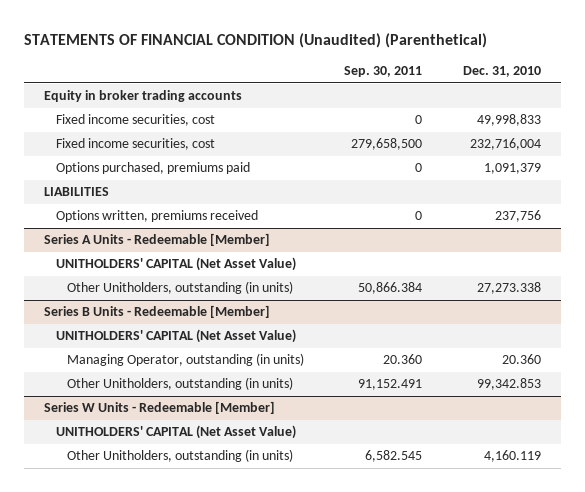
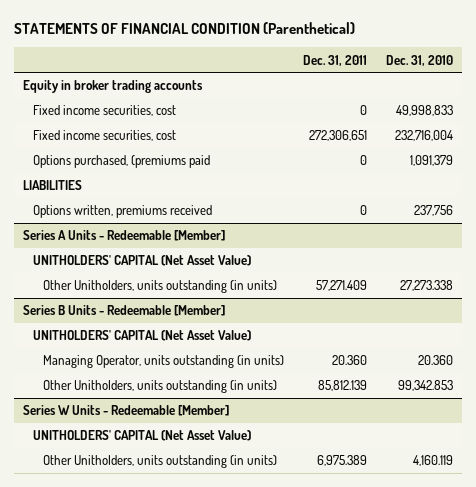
- STATEMENTS OF FINANCIAL CONDITION (Unaudited) (Parenthetical)
+ STATEMENTS OF FINANCIAL CONDITION (Parenthetical)
- | Sep. 30, 2011 | Dec. 31, 2010
+ | Dec. 31, 2011 | Dec. 31, 2010
- Options purchased, premiums paid | 0 | 1,091,379
+ Options purchased, (premiums paid | 0 | 1,091,379
@ Series A Units - Redeemable [Member]
- Other Unitholders, outstanding (in units) | 50,866.384 | 27,273.338
+ Other Unitholders, units outstanding (in units) | 57,271.409 | 27,273.338
@ Series B Units - Redeemable [Member]
- Managing Operator, outstanding (in units) | 20.360 | 20.360
- Other Unitholders, outstanding (in units) | 91,152.491 | 99,342.853
+ Managing Operator, units outstanding (in units) | 20.360 | 20.360
+ Other Unitholders, units outstanding (in units) | 85,812.139 | 99,342.853
@ Series W Units - Redeemable [Member]
- Other Unitholders, outstanding (in units) | 6,582.545 | 4,160.119
+ Other Unitholders, units outstanding (in units) | 6,975.389 | 4,160.119

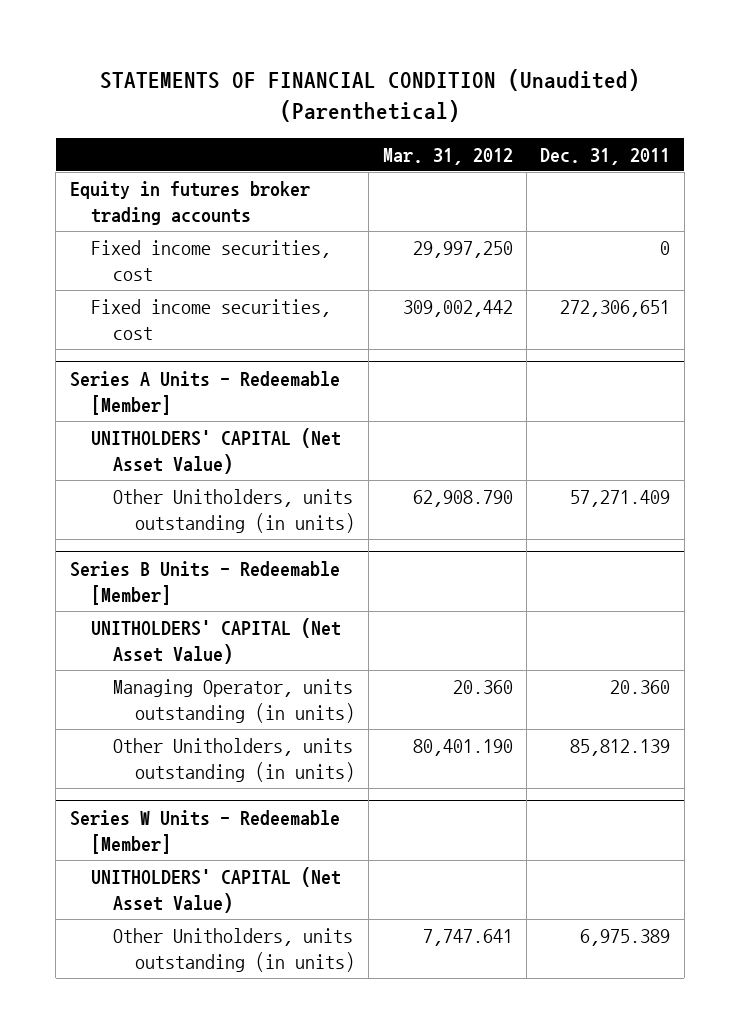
- STATEMENTS OF FINANCIAL CONDITION (Parenthetical)
+ STATEMENTS OF FINANCIAL CONDITION (Unaudited) (Parenthetical)
- | Dec. 31, 2011 | Dec. 31, 2010
+ | Mar. 31, 2012 | Dec. 31, 2011
- Equity in broker trading accounts
+ Equity in futures broker trading accounts
- Options purchased, (premiums paid | 0 | 1,091,379
- LIABILITIES
- Options written, premiums received | 0 | 237,756

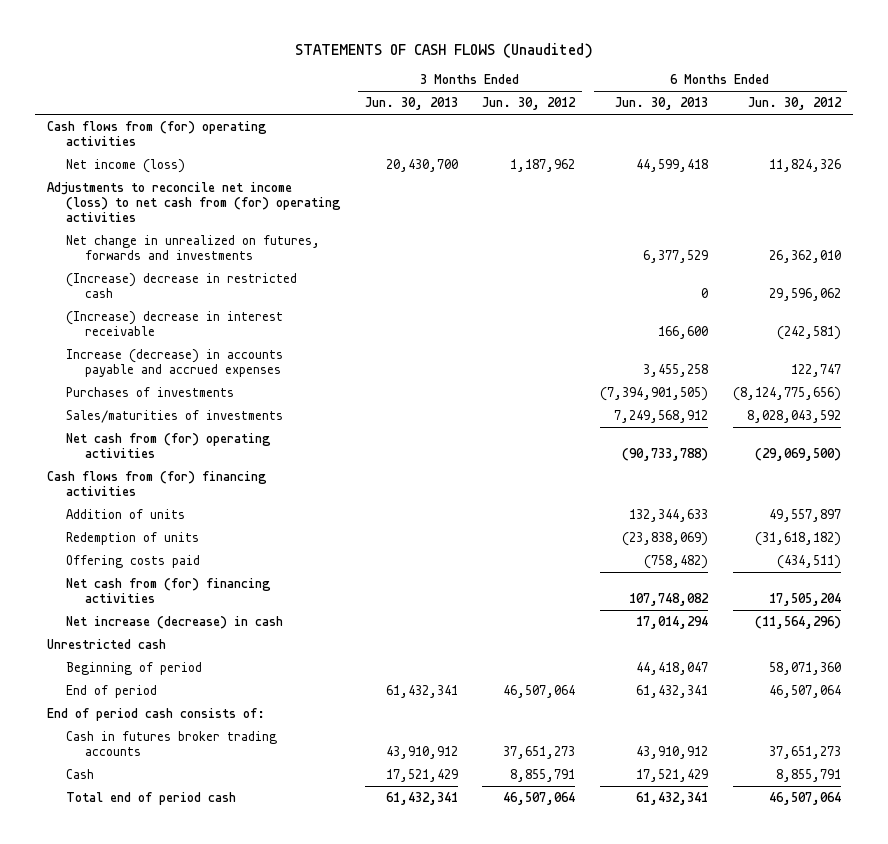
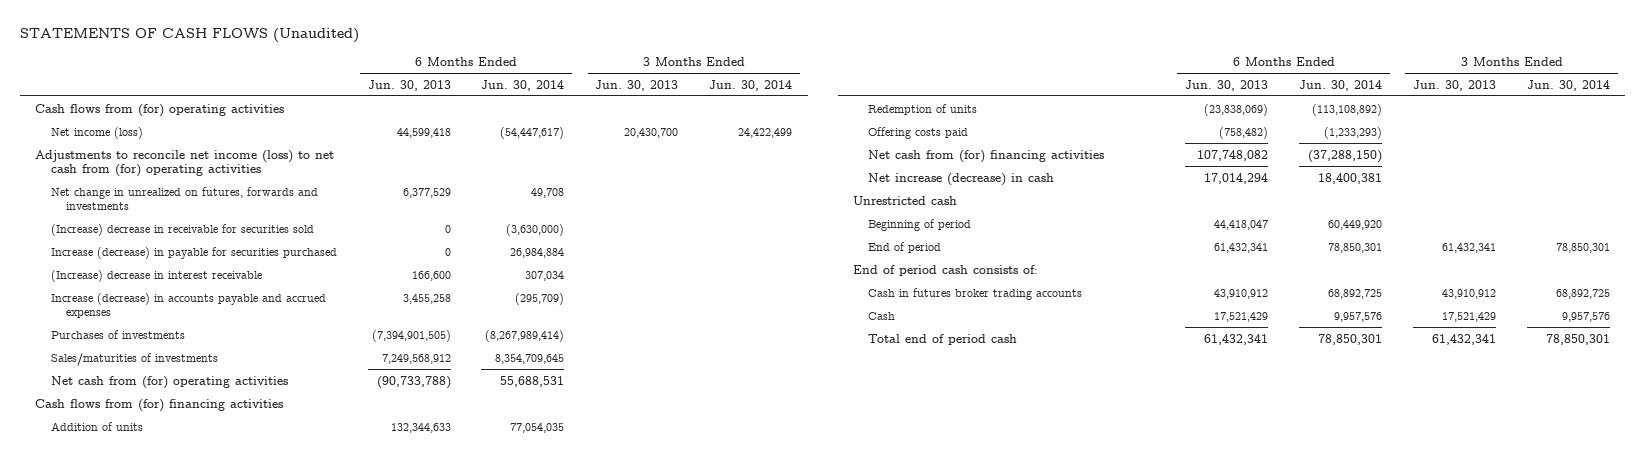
- | 3 Months Ended Jun. 30, 2013 | 3 Months Ended Jun. 30, 2012 | 6 Months Ended Jun. 30, 2013 | 6 Months Ended Jun. 30, 2012
+ | 6 Months Ended Jun. 30, 2013 | 6 Months Ended Jun. 30, 2014 | 3 Months Ended Jun. 30, 2013 | 3 Months Ended Jun. 30, 2014
- (Increase) decrease in restricted cash | | | 0 | 29,596,062
+ (Increase) decrease in receivable for securities sold | 0 | (3,630,000) | |
+ Increase (decrease) in payable for securities purchased | 0 | 26,984,884 | |

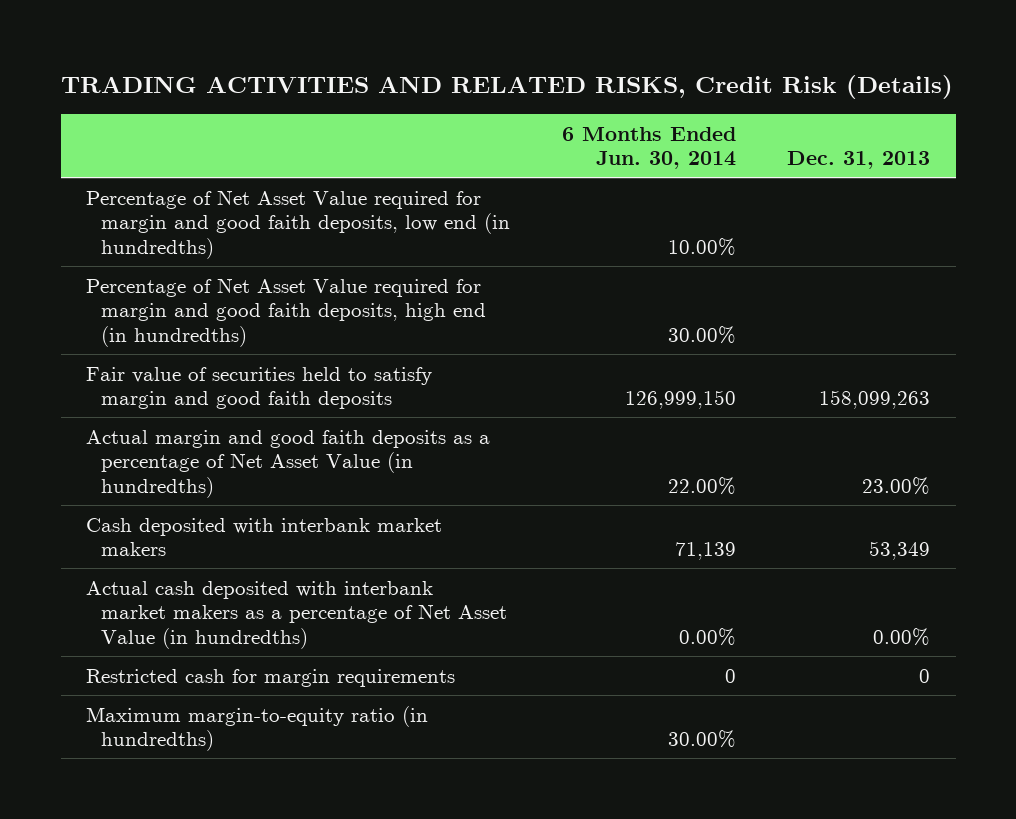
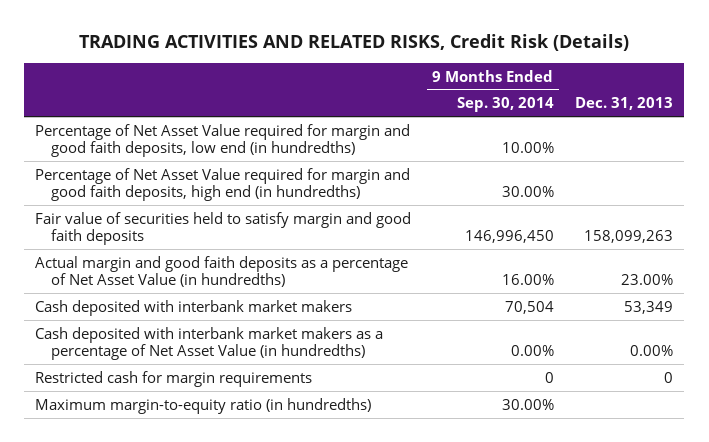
- | 6 Months Ended Jun. 30, 2014 | Dec. 31, 2013
+ | 9 Months Ended Sep. 30, 2014 | Dec. 31, 2013
- Actual cash deposited with interbank market makers as a percentage of Net Asset Value (in hundredths) | 0.00% | 0.00%
+ Cash deposited with interbank market makers as a percentage of Net Asset Value (in hundredths) | 0.00% | 0.00%

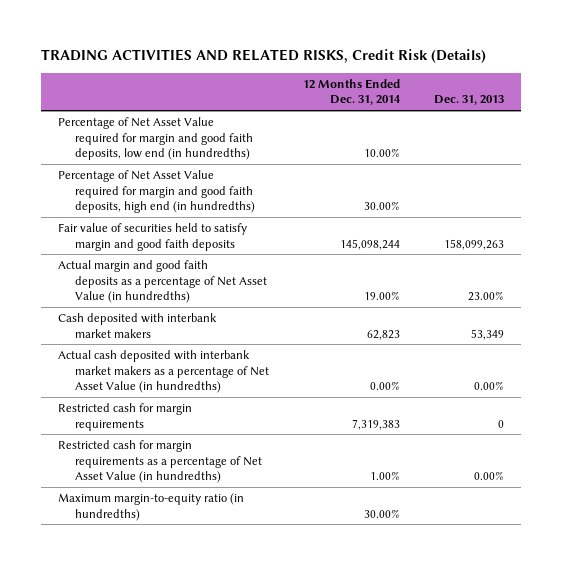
- | 9 Months Ended Sep. 30, 2014 | Dec. 31, 2013
+ | 12 Months Ended Dec. 31, 2014 | Dec. 31, 2013
- Cash deposited with interbank market makers as a percentage of Net Asset Value (in hundredths) | 0.00% | 0.00%
+ Actual cash deposited with interbank market makers as a percentage of Net Asset Value (in hundredths) | 0.00% | 0.00%
+ Restricted cash for margin requirements as a percentage of Net Asset Value (in hundredths) | 1.00% | 0.00%

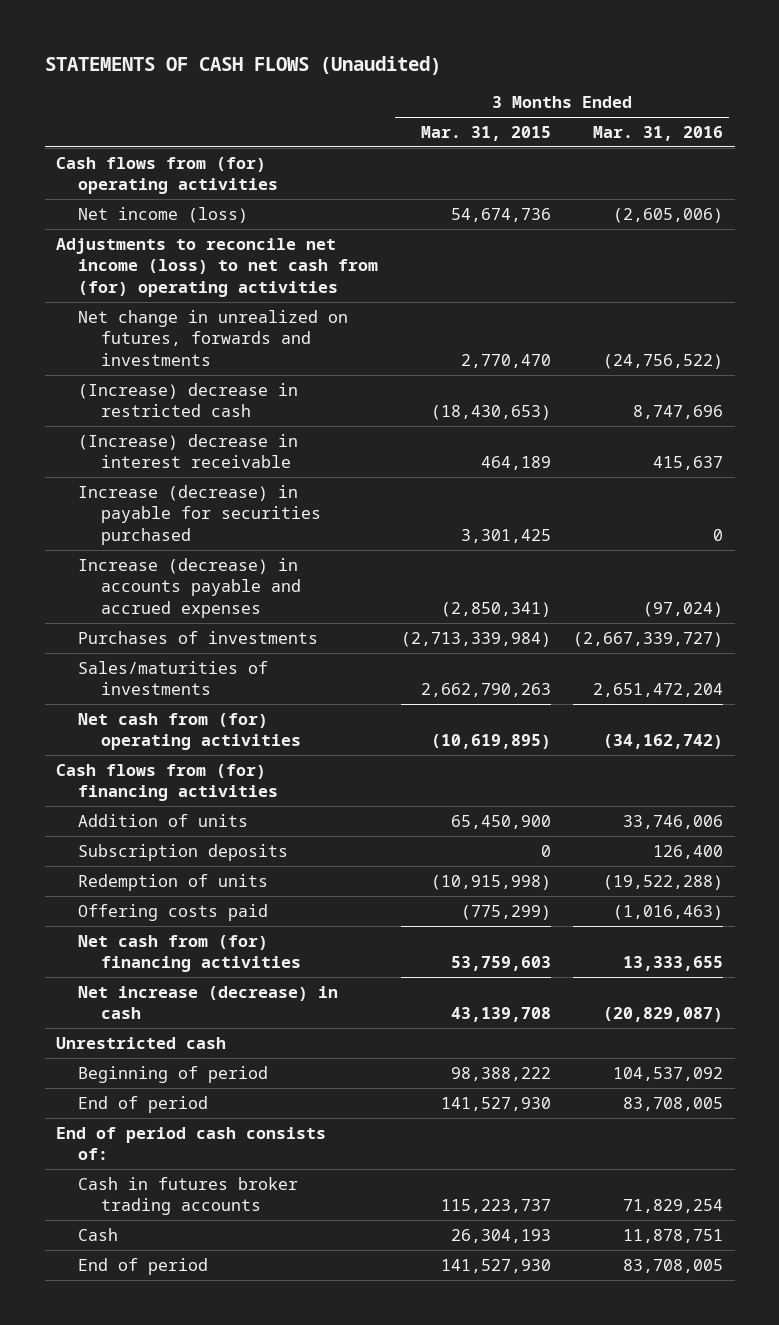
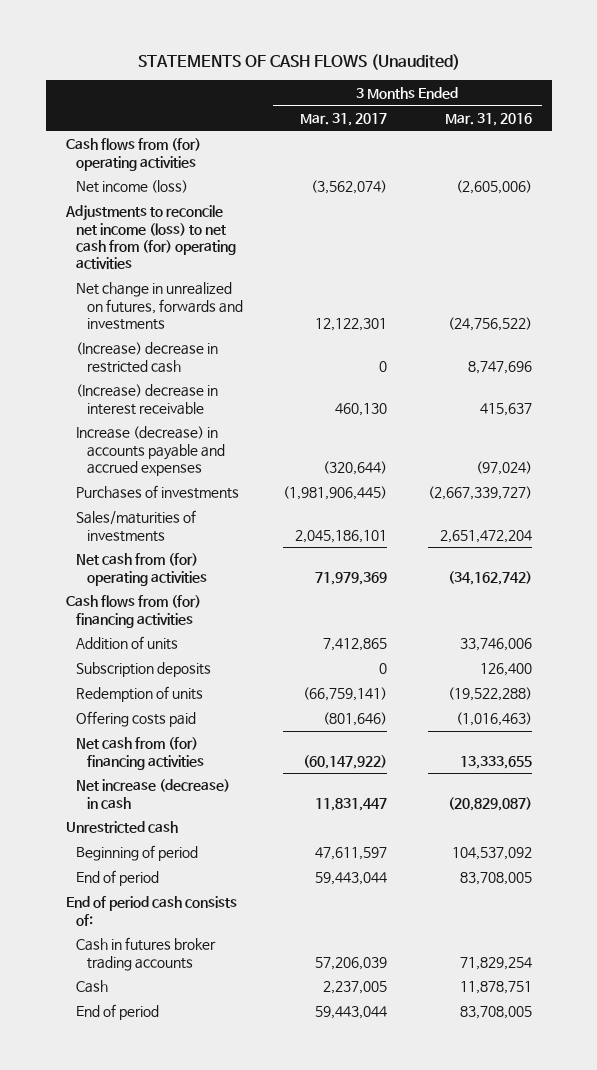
- | 3 Months Ended Mar. 31, 2015 | 3 Months Ended Mar. 31, 2016
+ | 3 Months Ended Mar. 31, 2017 | 3 Months Ended Mar. 31, 2016
- Increase (decrease) in payable for securities purchased | 3,301,425 | 0

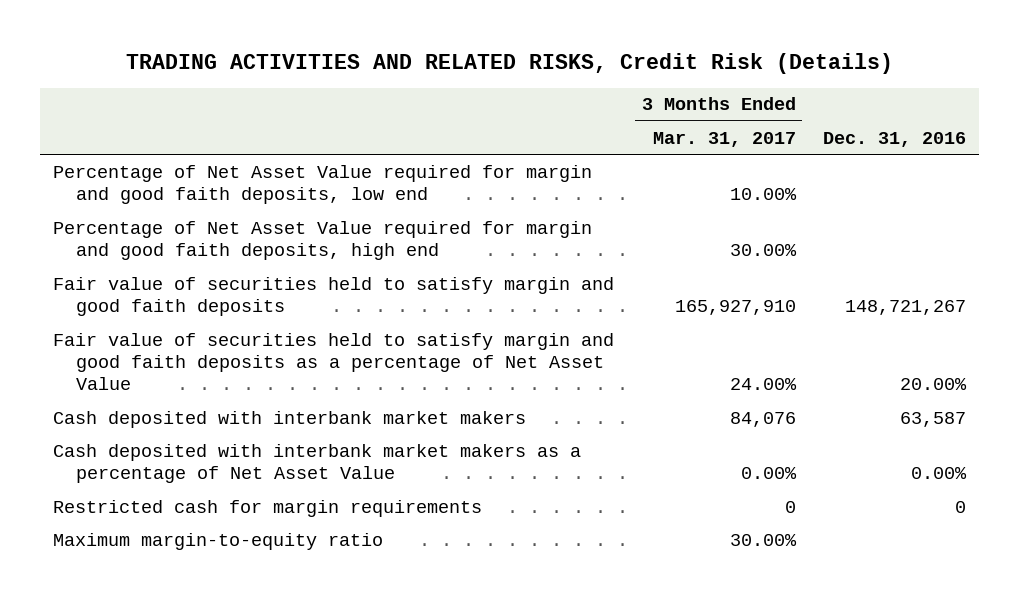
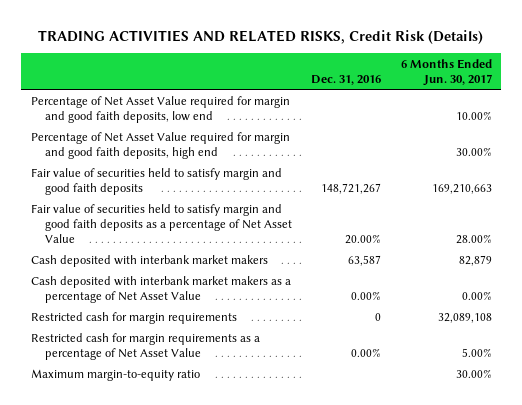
- | 3 Months Ended Mar. 31, 2017 | Dec. 31, 2016
+ | Dec. 31, 2016 | 6 Months Ended Jun. 30, 2017
+ Restricted cash for margin requirements as a percentage of Net Asset Value | 0.00% | 5.00%

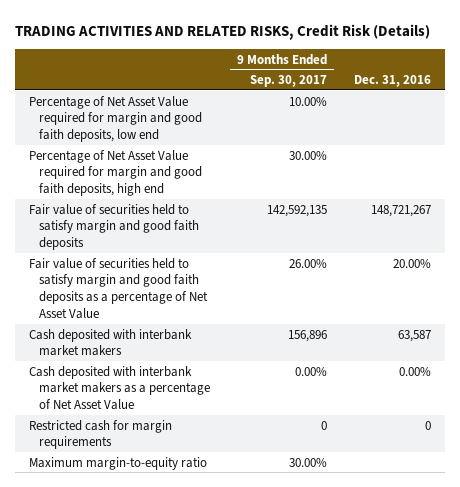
- | Dec. 31, 2016 | 6 Months Ended Jun. 30, 2017
+ | 9 Months Ended Sep. 30, 2017 | Dec. 31, 2016
- Restricted cash for margin requirements as a percentage of Net Asset Value | 0.00% | 5.00%

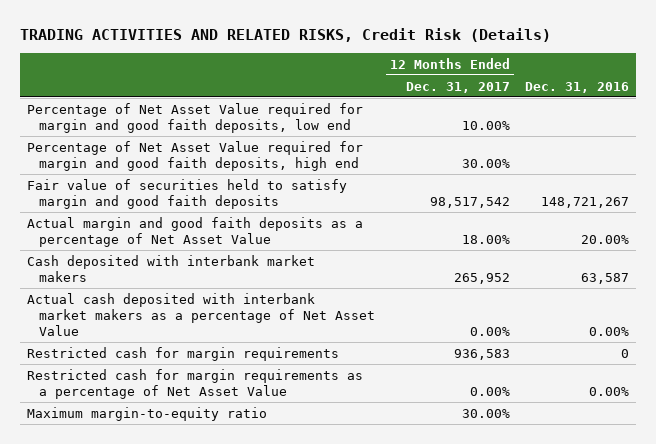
- | 9 Months Ended Sep. 30, 2017 | Dec. 31, 2016
+ | 12 Months Ended Dec. 31, 2017 | Dec. 31, 2016
- Fair value of securities held to satisfy margin and good faith deposits as a percentage of Net Asset Value | 26.00% | 20.00%
+ Actual margin and good faith deposits as a percentage of Net Asset Value | 18.00% | 20.00%
- Cash deposited with interbank market makers as a percentage of Net Asset Value | 0.00% | 0.00%
+ Actual cash deposited with interbank market makers as a percentage of Net Asset Value | 0.00% | 0.00%
+ Restricted cash for margin requirements as a percentage of Net Asset Value | 0.00% | 0.00%

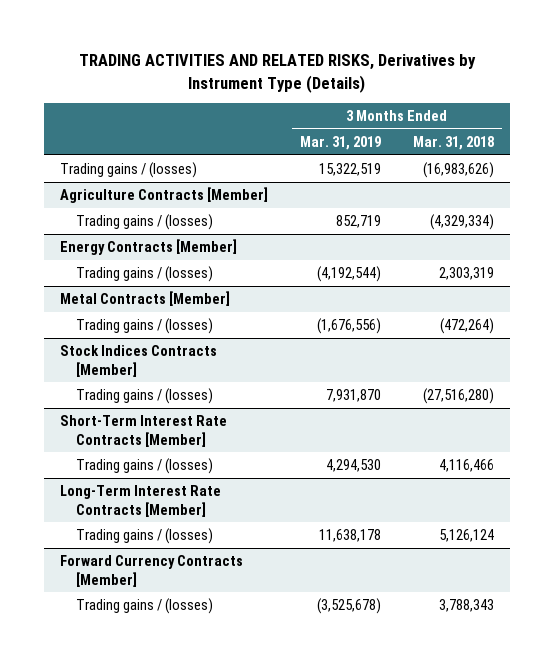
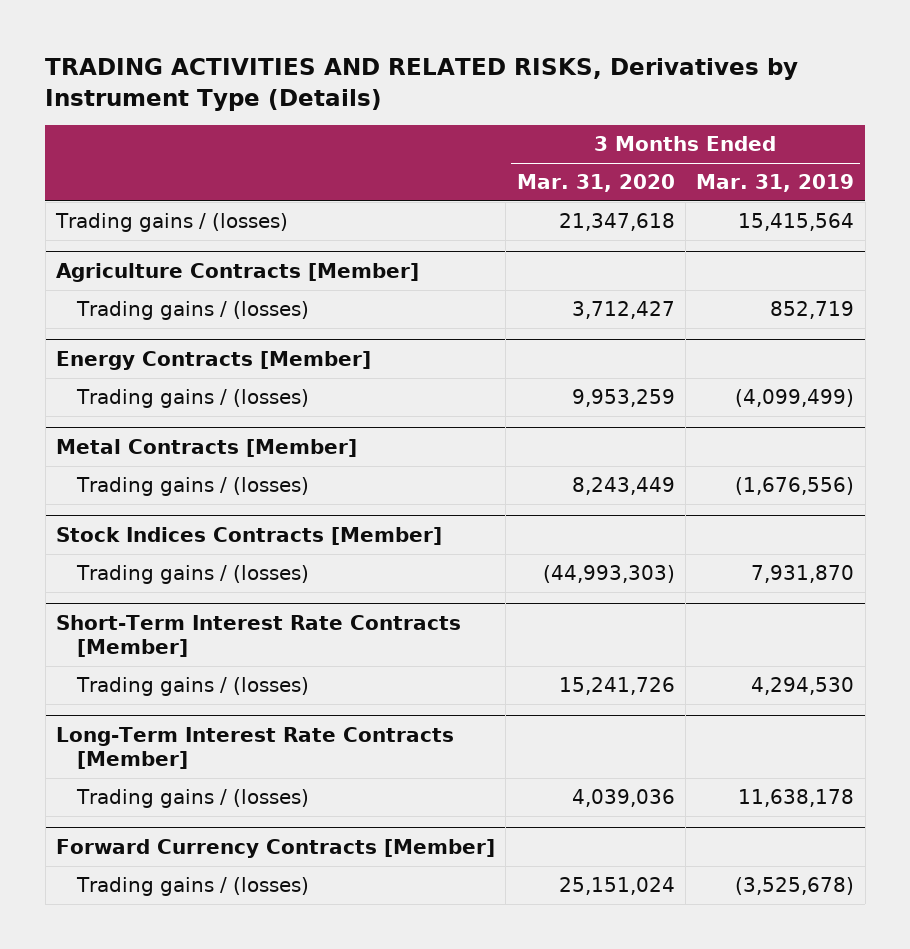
- | 3 Months Ended Mar. 31, 2019 | 3 Months Ended Mar. 31, 2018
+ | 3 Months Ended Mar. 31, 2020 | 3 Months Ended Mar. 31, 2019
- Trading gains / (losses) | 15,322,519 | (16,983,626)
+ Trading gains / (losses) | 21,347,618 | 15,415,564
@ Energy Contracts [Member]
- Trading gains / (losses) | (4,192,544) | 2,303,319
+ Trading gains / (losses) | 9,953,259 | (4,099,499)

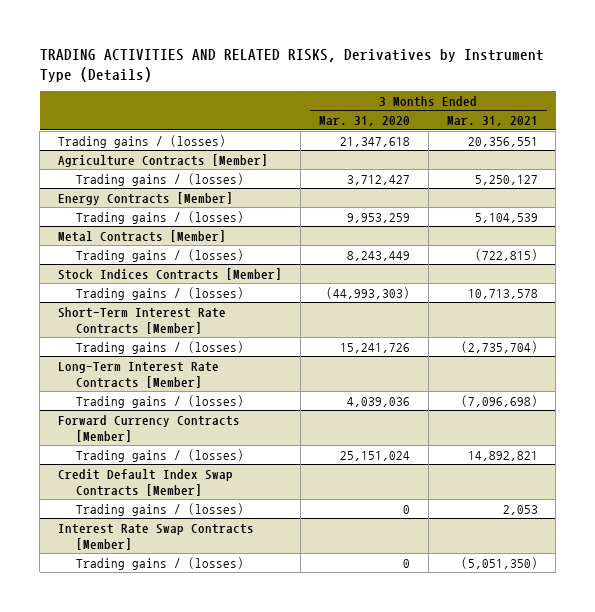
- | 3 Months Ended Mar. 31, 2020 | 3 Months Ended Mar. 31, 2019
+ | 3 Months Ended Mar. 31, 2020 | 3 Months Ended Mar. 31, 2021
+ Credit Default Index Swap Contracts [Member]
+ Trading gains / (losses) | 0 | 2,053
+ Interest Rate Swap Contracts [Member]
+ Trading gains / (losses) | 0 | (5,051,350)

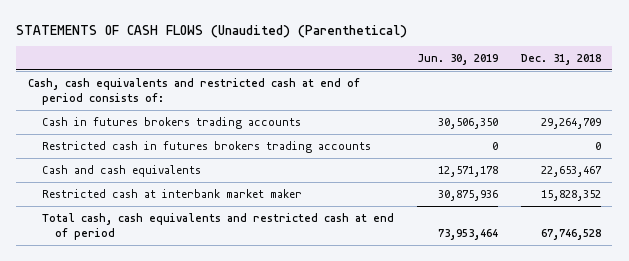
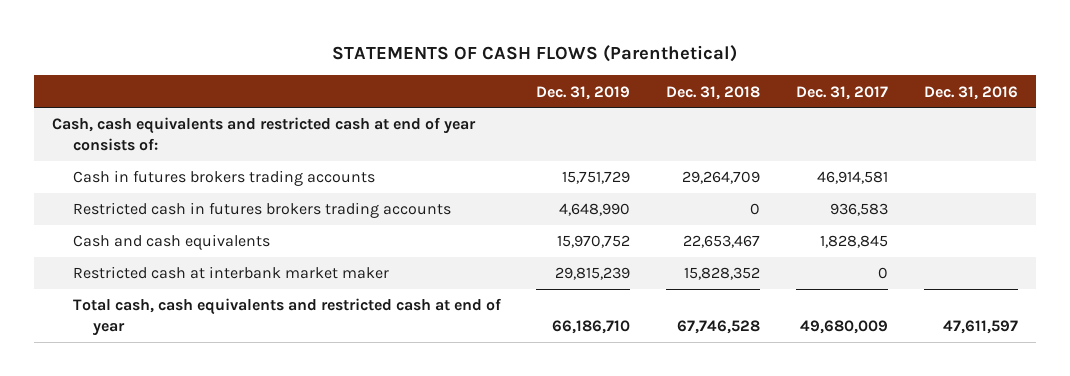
- STATEMENTS OF CASH FLOWS (Unaudited) (Parenthetical)
+ STATEMENTS OF CASH FLOWS (Parenthetical)
- | Jun. 30, 2019 | Dec. 31, 2018
+ | Dec. 31, 2019 | Dec. 31, 2018 | Dec. 31, 2017 | Dec. 31, 2016
- Cash, cash equivalents and restricted cash at end of period consists of:
+ Cash, cash equivalents and restricted cash at end of year consists of:
- Total cash, cash equivalents and restricted cash at end of period | 73,953,464 | 67,746,528
+ Total cash, cash equivalents and restricted cash at end of year | 66,186,710 | 67,746,528 | 49,680,009 | 47,611,597

